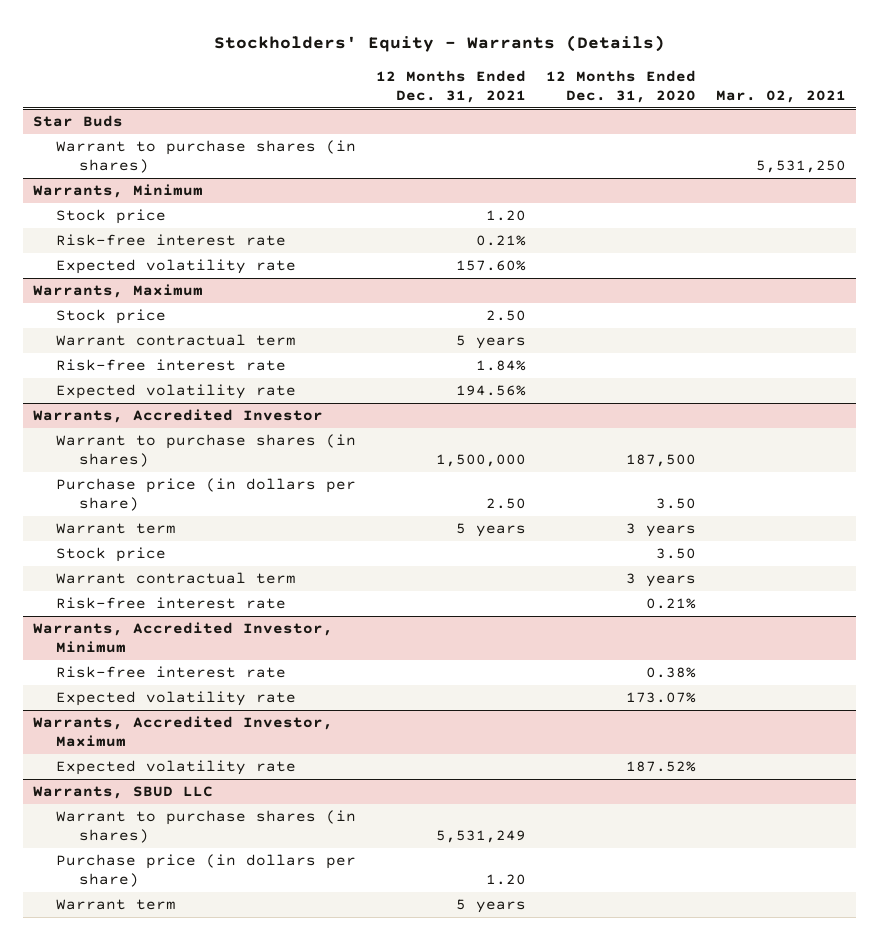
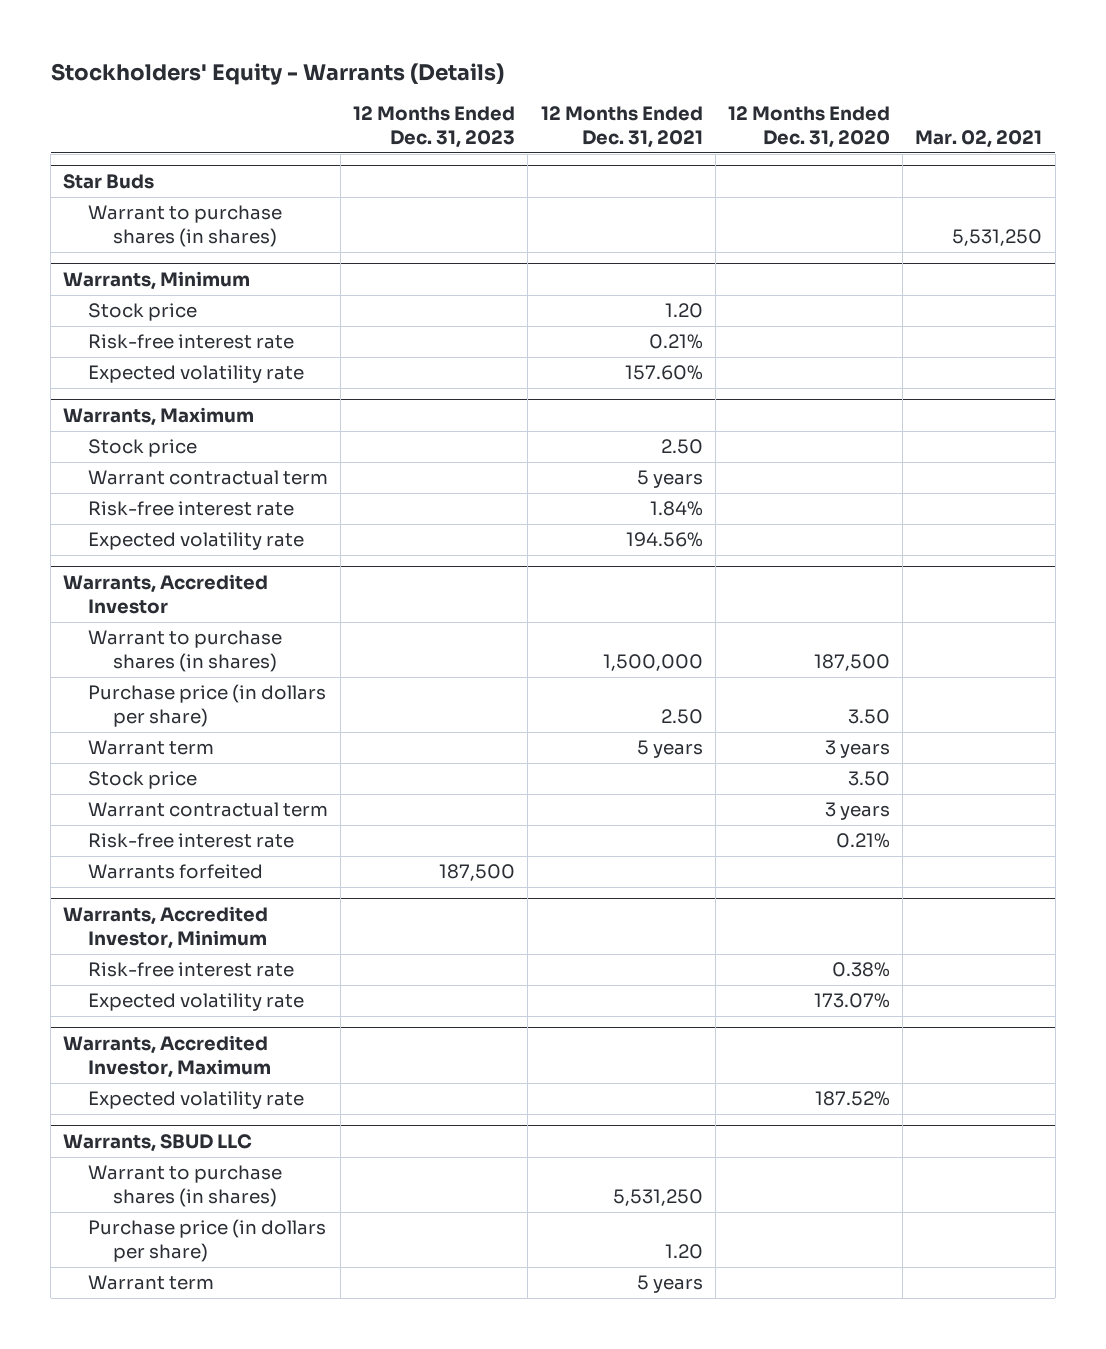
- | 12 Months Ended Dec. 31, 2021 | 12 Months Ended Dec. 31, 2020 | Mar. 02, 2021
+ | 12 Months Ended Dec. 31, 2023 | 12 Months Ended Dec. 31, 2021 | 12 Months Ended Dec. 31, 2020 | Mar. 02, 2021
@ Warrants, Accredited Investor
+ Warrants forfeited | 187,500 | | |
@ Warrants, SBUD LLC
- Warrant to purchase shares (in shares) | 5,531,249 | |
+ Warrant to purchase shares (in shares) | | 5,531,250 | |

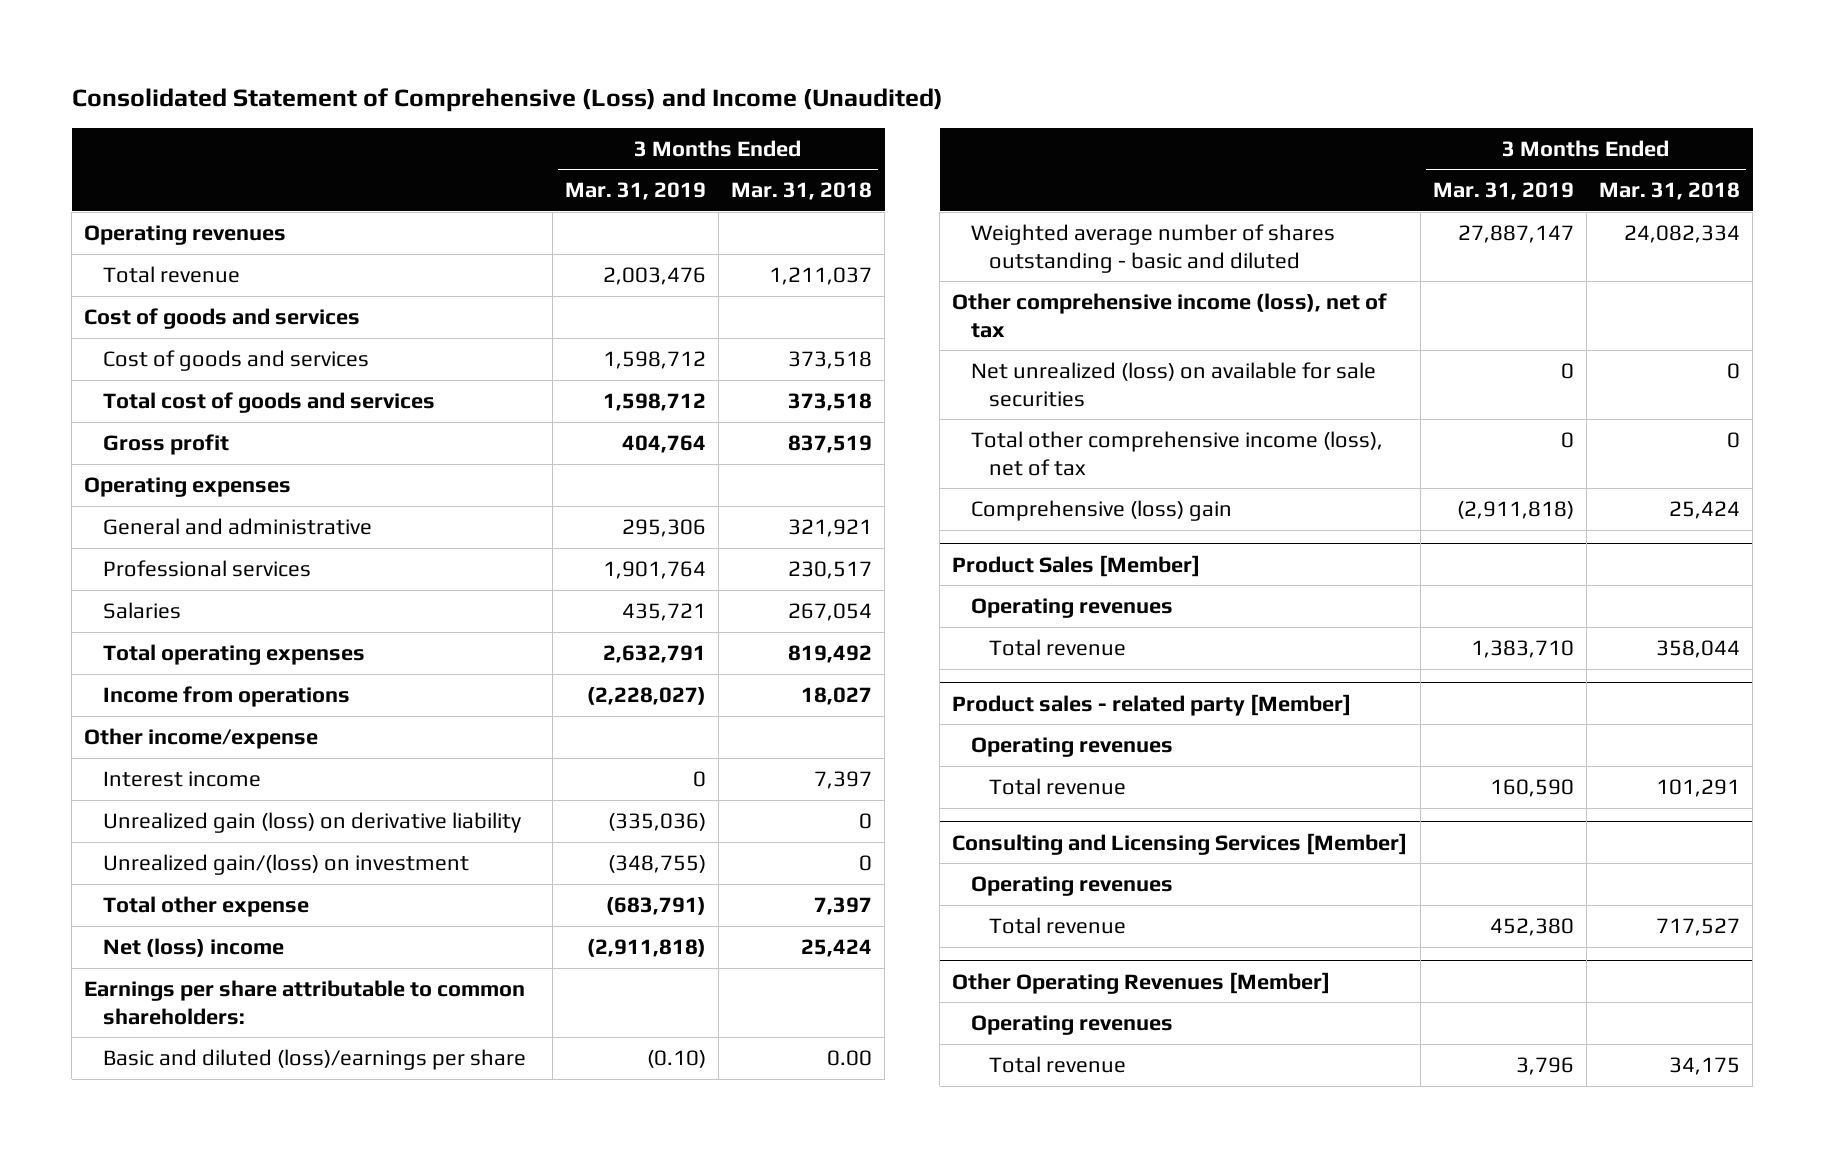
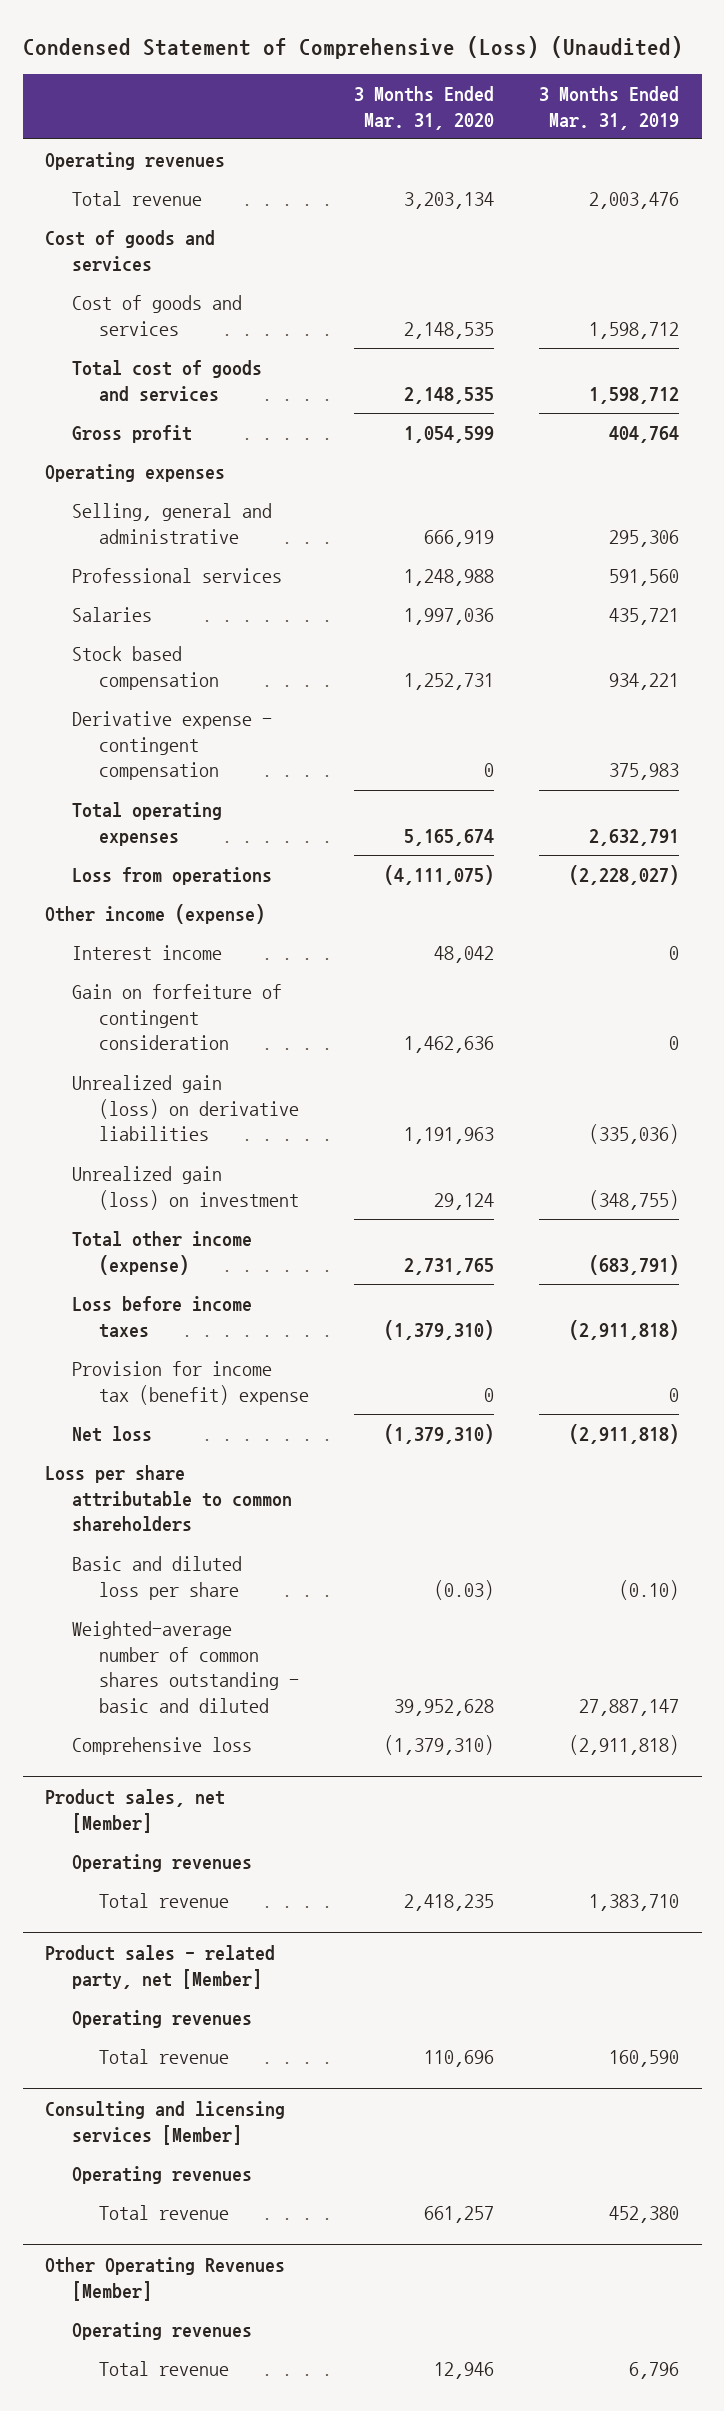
- Consolidated Statement of Comprehensive (Loss) and Income (Unaudited)
+ Condensed Statement of Comprehensive (Loss) (Unaudited)
- | 3 Months Ended Mar. 31, 2019 | 3 Months Ended Mar. 31, 2018
+ | 3 Months Ended Mar. 31, 2020 | 3 Months Ended Mar. 31, 2019
- General and administrative | 295,306 | 321,921
- Professional services | 1,901,764 | 230,517
+ Selling, general and administrative | 666,919 | 295,306
+ Professional services | 1,248,988 | 591,560
+ Stock based compensation | 1,252,731 | 934,221
+ Derivative expense - contingent compensation | 0 | 375,983
- Income from operations | (2,228,027) | 18,027
- Other income/expense
+ Loss from operations | (4,111,075) | (2,228,027)
+ Other income (expense)
- Unrealized gain (loss) on derivative liability | (335,036) | 0
- Unrealized gain/(loss) on investment | (348,755) | 0
- Total other expense | (683,791) | 7,397
- Net (loss) income | (2,911,818) | 25,424
- Earnings per share attributable to common shareholders:
- Basic and diluted (loss)/earnings per share | (0.10) | 0.00
- Weighted average number of shares outstanding - basic and diluted | 27,887,147 | 24,082,334
- Other comprehensive income (loss), net of tax
- Net unrealized (loss) on available for sale securities | 0 | 0
- Total other comprehensive income (loss), net of tax | 0 | 0
- Comprehensive (loss) gain | (2,911,818) | 25,424
- Product Sales [Member]
+ Gain on forfeiture of contingent consideration | 1,462,636 | 0
+ Unrealized gain (loss) on derivative liabilities | 1,191,963 | (335,036)
+ Unrealized gain (loss) on investment | 29,124 | (348,755)
+ Total other income (expense) | 2,731,765 | (683,791)
+ Loss before income taxes | (1,379,310) | (2,911,818)
+ Provision for income tax (benefit) expense | 0 | 0
+ Net loss | (1,379,310) | (2,911,818)
+ Loss per share attributable to common shareholders
+ Basic and diluted loss per share | (0.03) | (0.10)
+ Weighted-average number of common shares outstanding - basic and diluted | 39,952,628 | 27,887,147
+ Comprehensive loss | (1,379,310) | (2,911,818)
+ Product sales, net [Member]
- Product sales - related party [Member]
+ Product sales - related party, net [Member]
- Consulting and Licensing Services [Member]
+ Consulting and licensing services [Member]
@ Other Operating Revenues [Member]
- Total revenue | 3,796 | 34,175
+ Total revenue | 12,946 | 6,796

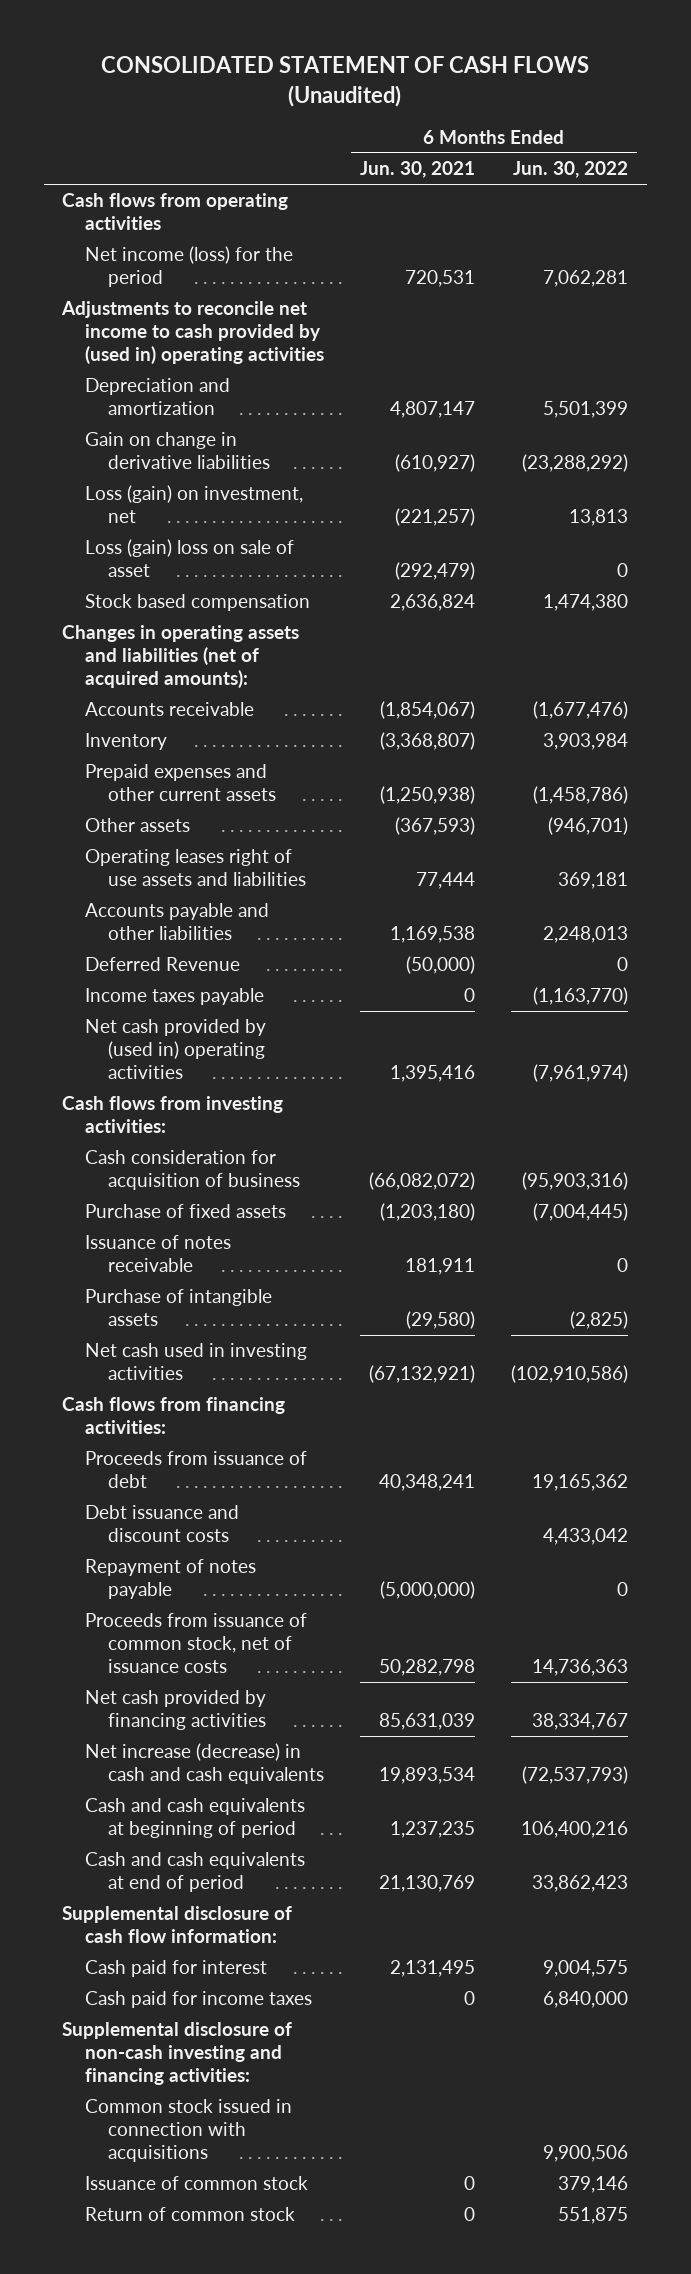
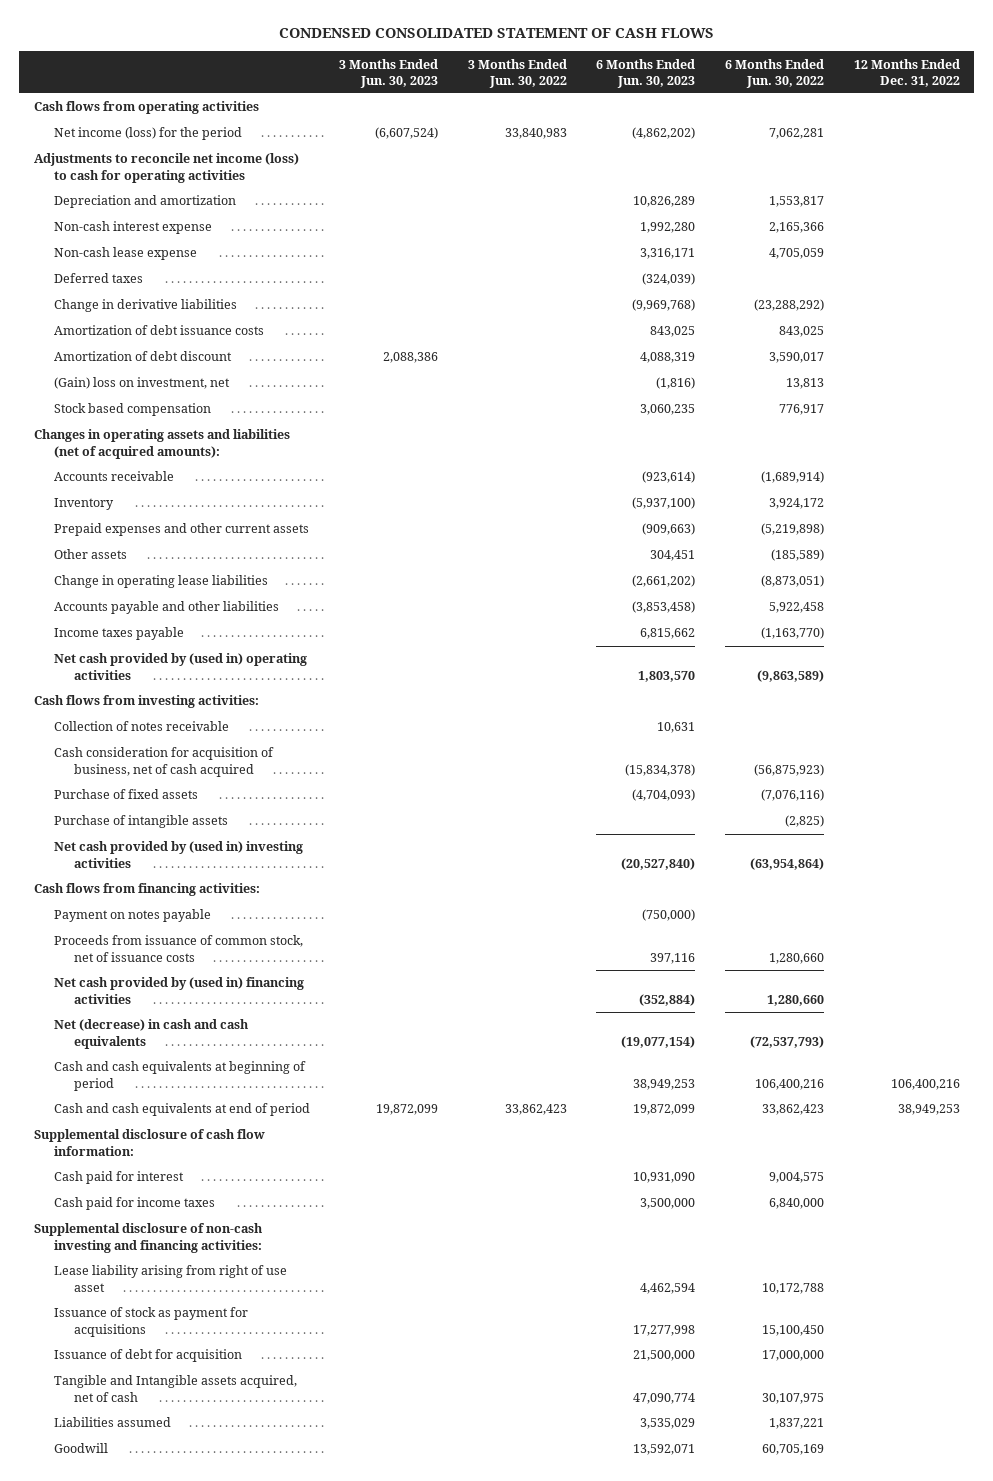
- CONSOLIDATED STATEMENT OF CASH FLOWS (Unaudited)
+ CONDENSED CONSOLIDATED STATEMENT OF CASH FLOWS
- | 6 Months Ended Jun. 30, 2021 | 6 Months Ended Jun. 30, 2022
+ | 3 Months Ended Jun. 30, 2023 | 3 Months Ended Jun. 30, 2022 | 6 Months Ended Jun. 30, 2023 | 6 Months Ended Jun. 30, 2022 | 12 Months Ended Dec. 31, 2022
- Adjustments to reconcile net income to cash provided by (used in) operating activities
- Depreciation and amortization | 4,807,147 | 5,501,399
- Gain on change in derivative liabilities | (610,927) | (23,288,292)
- Loss (gain) on investment, net | (221,257) | 13,813
- Loss (gain) loss on sale of asset | (292,479) | 0
- Stock based compensation | 2,636,824 | 1,474,380
+ Adjustments to reconcile net income (loss) to cash for operating activities
+ Depreciation and amortization | | | 10,826,289 | 1,553,817 |
+ Non-cash interest expense | | | 1,992,280 | 2,165,366 |
+ Non-cash lease expense | | | 3,316,171 | 4,705,059 |
+ Deferred taxes | | | (324,039) | |
+ Change in derivative liabilities | | | (9,969,768) | (23,288,292) |
+ Amortization of debt issuance costs | | | 843,025 | 843,025 |
+ Amortization of debt discount | 2,088,386 | | 4,088,319 | 3,590,017 |
+ (Gain) loss on investment, net | | | (1,816) | 13,813 |
+ Stock based compensation | | | 3,060,235 | 776,917 |
- Accounts receivable | (1,854,067) | (1,677,476)
- Inventory | (3,368,807) | 3,903,984
- Prepaid expenses and other current assets | (1,250,938) | (1,458,786)
- Other assets | (367,593) | (946,701)
- Operating leases right of use assets and liabilities | 77,444 | 369,181
- Accounts payable and other liabilities | 1,169,538 | 2,248,013
- Deferred Revenue | (50,000) | 0
+ Accounts receivable | | | (923,614) | (1,689,914) |
+ Inventory | | | (5,937,100) | 3,924,172 |
+ Prepaid expenses and other current assets | | | (909,663) | (5,219,898) |
+ Other assets | | | 304,451 | (185,589) |
+ Change in operating lease liabilities | | | (2,661,202) | (8,873,051) |
+ Accounts payable and other liabilities | | | (3,853,458) | 5,922,458 |
- Net cash provided by (used in) operating activities | 1,395,416 | (7,961,974)
+ Net cash provided by (used in) operating activities | | | 1,803,570 | (9,863,589) |
- Cash consideration for acquisition of business | (66,082,072) | (95,903,316)
- Purchase of fixed assets | (1,203,180) | (7,004,445)
- Issuance of notes receivable | 181,911 | 0
+ Collection of notes receivable | | | 10,631 | |
+ Cash consideration for acquisition of business, net of cash acquired | | | (15,834,378) | (56,875,923) |
+ Purchase of fixed assets | | | (4,704,093) | (7,076,116) |
- Net cash used in investing activities | (67,132,921) | (102,910,586)
+ Net cash provided by (used in) investing activities | | | (20,527,840) | (63,954,864) |
- Proceeds from issuance of debt | 40,348,241 | 19,165,362
- Debt issuance and discount costs | | 4,433,042
- Repayment of notes payable | (5,000,000) | 0
- Proceeds from issuance of common stock, net of issuance costs | 50,282,798 | 14,736,363
- Net cash provided by financing activities | 85,631,039 | 38,334,767
- Net increase (decrease) in cash and cash equivalents | 19,893,534 | (72,537,793)
+ Payment on notes payable | | | (750,000) | |
+ Proceeds from issuance of common stock, net of issuance costs | | | 397,116 | 1,280,660 |
+ Net cash provided by (used in) financing activities | | | (352,884) | 1,280,660 |
+ Net (decrease) in cash and cash equivalents | | | (19,077,154) | (72,537,793) |
- Common stock issued in connection with acquisitions | | 9,900,506
- Issuance of common stock | 0 | 379,146
- Return of common stock | 0 | 551,875
+ Lease liability arising from right of use asset | | | 4,462,594 | 10,172,788 |
+ Issuance of stock as payment for acquisitions | | | 17,277,998 | 15,100,450 |
+ Issuance of debt for acquisition | | | 21,500,000 | 17,000,000 |
+ Tangible and Intangible assets acquired, net of cash | | | 47,090,774 | 30,107,975 |
+ Liabilities assumed | | | 3,535,029 | 1,837,221 |
+ Goodwill | | | 13,592,071 | 60,705,169 |

